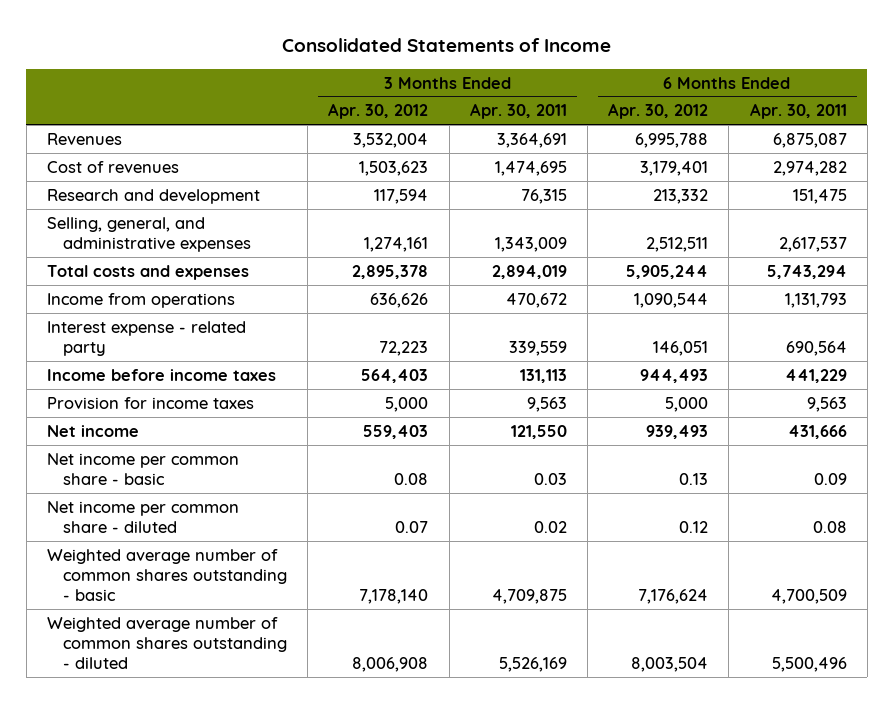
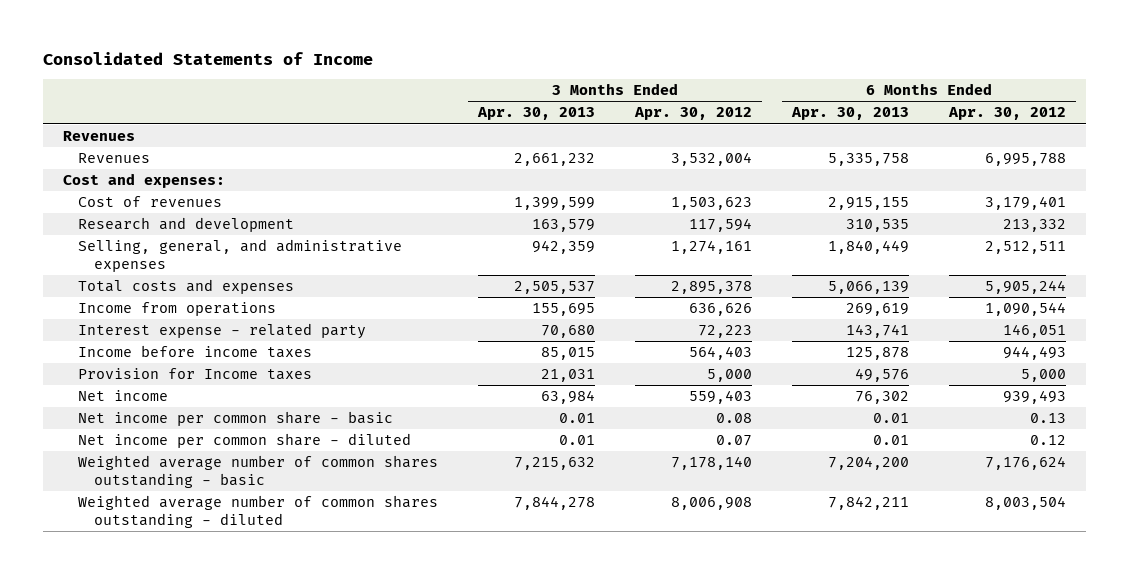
- | 3 Months Ended Apr. 30, 2012 | 3 Months Ended Apr. 30, 2011 | 6 Months Ended Apr. 30, 2012 | 6 Months Ended Apr. 30, 2011
+ | 3 Months Ended Apr. 30, 2013 | 3 Months Ended Apr. 30, 2012 | 6 Months Ended Apr. 30, 2013 | 6 Months Ended Apr. 30, 2012
+ Revenues
+ Cost and expenses:
- Provision for income taxes | 5,000 | 9,563 | 5,000 | 9,563
+ Provision for Income taxes | 21,031 | 5,000 | 49,576 | 5,000

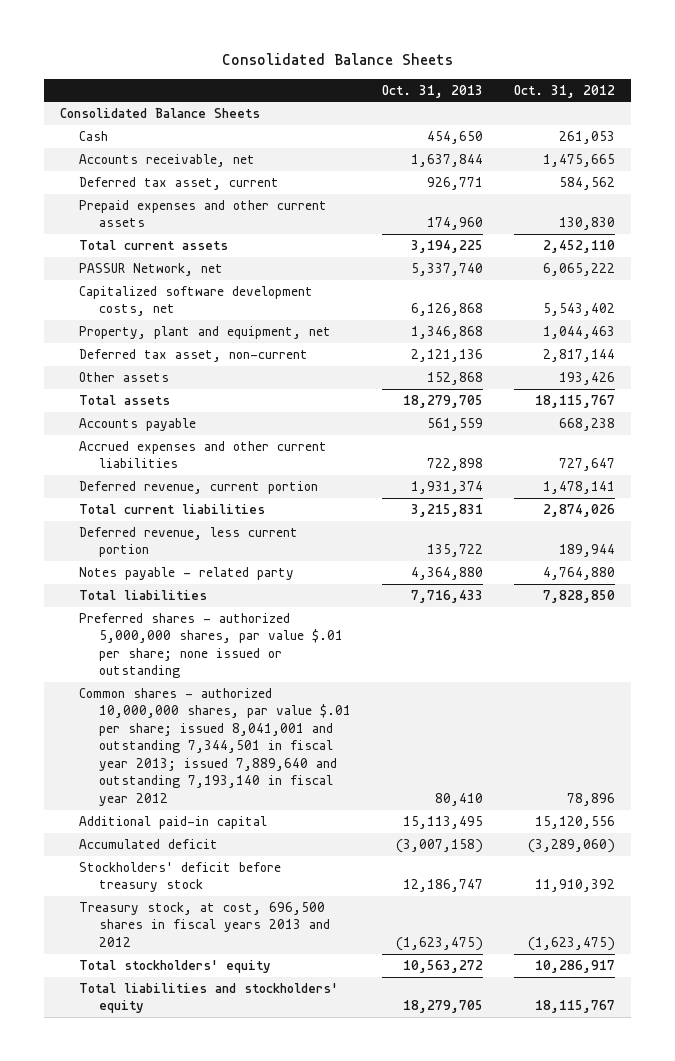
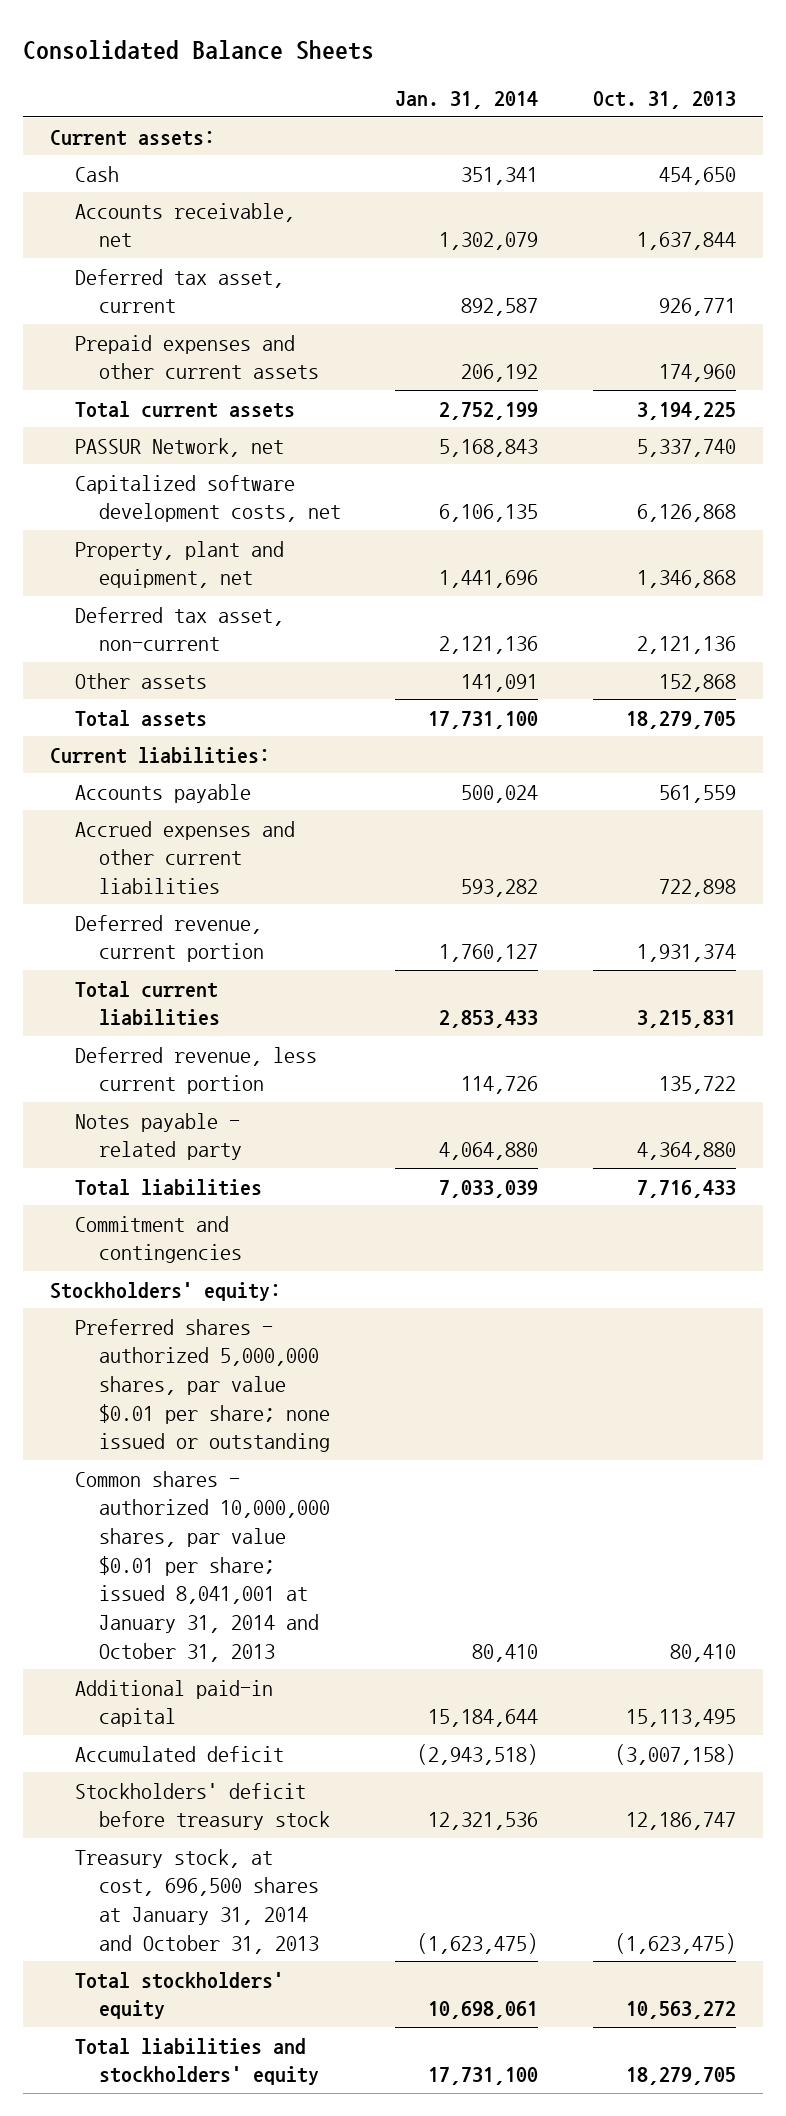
- | Oct. 31, 2013 | Oct. 31, 2012
+ | Jan. 31, 2014 | Oct. 31, 2013
- Consolidated Balance Sheets
+ Current assets:
+ Current liabilities:
- Preferred shares - authorized 5,000,000 shares, par value $.01 per share; none issued or outstanding
- Common shares - authorized 10,000,000 shares, par value $.01 per share; issued 8,041,001 and outstanding 7,344,501 in fiscal year 2013; issued 7,889,640 and outstanding 7,193,140 in fiscal year 2012 | 80,410 | 78,896
+ Commitment and contingencies
+ Stockholders' equity:
+ Preferred shares - authorized 5,000,000 shares, par value $0.01 per share; none issued or outstanding
+ Common shares - authorized 10,000,000 shares, par value $0.01 per share; issued 8,041,001 at January 31, 2014 and October 31, 2013 | 80,410 | 80,410
- Treasury stock, at cost, 696,500 shares in fiscal years 2013 and 2012 | (1,623,475) | (1,623,475)
+ Treasury stock, at cost, 696,500 shares at January 31, 2014 and October 31, 2013 | (1,623,475) | (1,623,475)

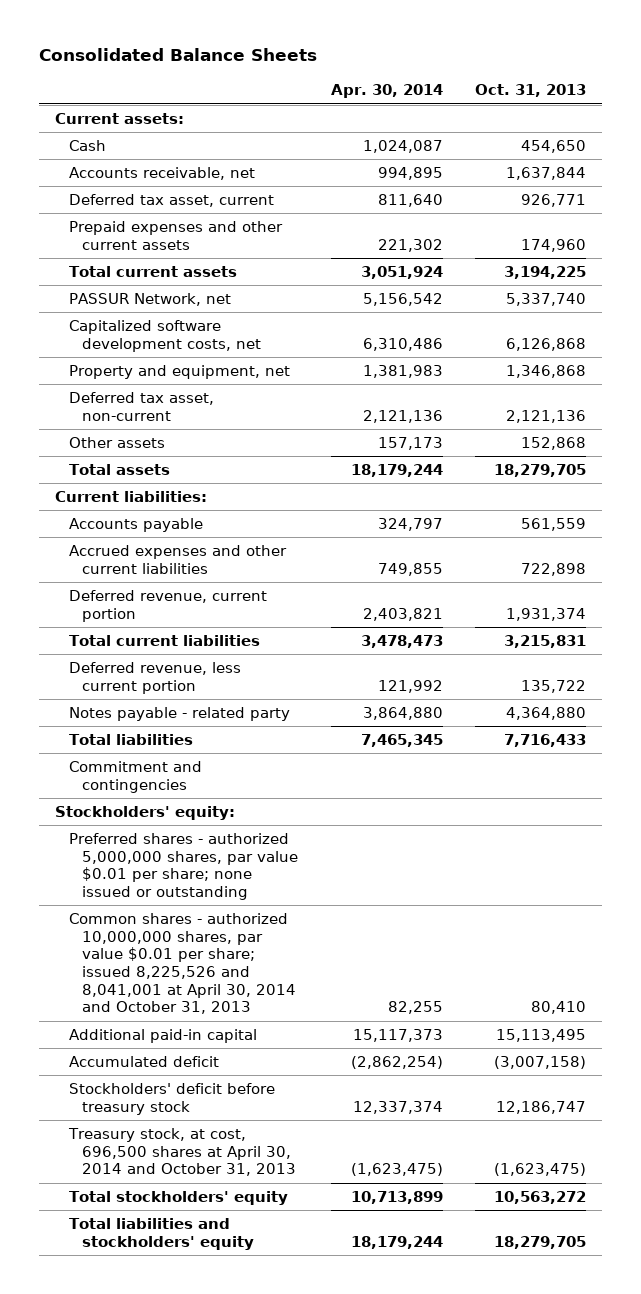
- | Jan. 31, 2014 | Oct. 31, 2013
+ | Apr. 30, 2014 | Oct. 31, 2013
- Property, plant and equipment, net | 1,441,696 | 1,346,868
+ Property and equipment, net | 1,381,983 | 1,346,868
- Common shares - authorized 10,000,000 shares, par value $0.01 per share; issued 8,041,001 at January 31, 2014 and October 31, 2013 | 80,410 | 80,410
+ Common shares - authorized 10,000,000 shares, par value $0.01 per share; issued 8,225,526 and 8,041,001 at April 30, 2014 and October 31, 2013 | 82,255 | 80,410
- Treasury stock, at cost, 696,500 shares at January 31, 2014 and October 31, 2013 | (1,623,475) | (1,623,475)
+ Treasury stock, at cost, 696,500 shares at April 30, 2014 and October 31, 2013 | (1,623,475) | (1,623,475)

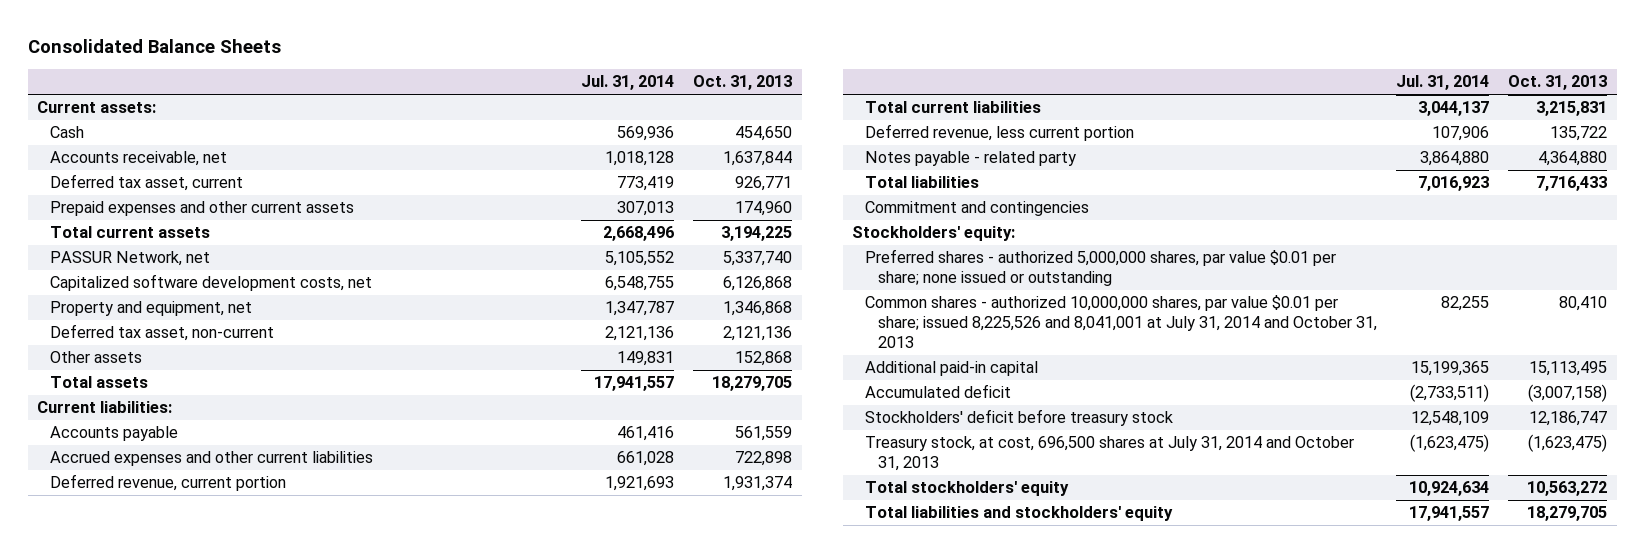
- | Apr. 30, 2014 | Oct. 31, 2013
+ | Jul. 31, 2014 | Oct. 31, 2013
- Common shares - authorized 10,000,000 shares, par value $0.01 per share; issued 8,225,526 and 8,041,001 at April 30, 2014 and October 31, 2013 | 82,255 | 80,410
+ Common shares - authorized 10,000,000 shares, par value $0.01 per share; issued 8,225,526 and 8,041,001 at July 31, 2014 and October 31, 2013 | 82,255 | 80,410
- Treasury stock, at cost, 696,500 shares at April 30, 2014 and October 31, 2013 | (1,623,475) | (1,623,475)
+ Treasury stock, at cost, 696,500 shares at July 31, 2014 and October 31, 2013 | (1,623,475) | (1,623,475)

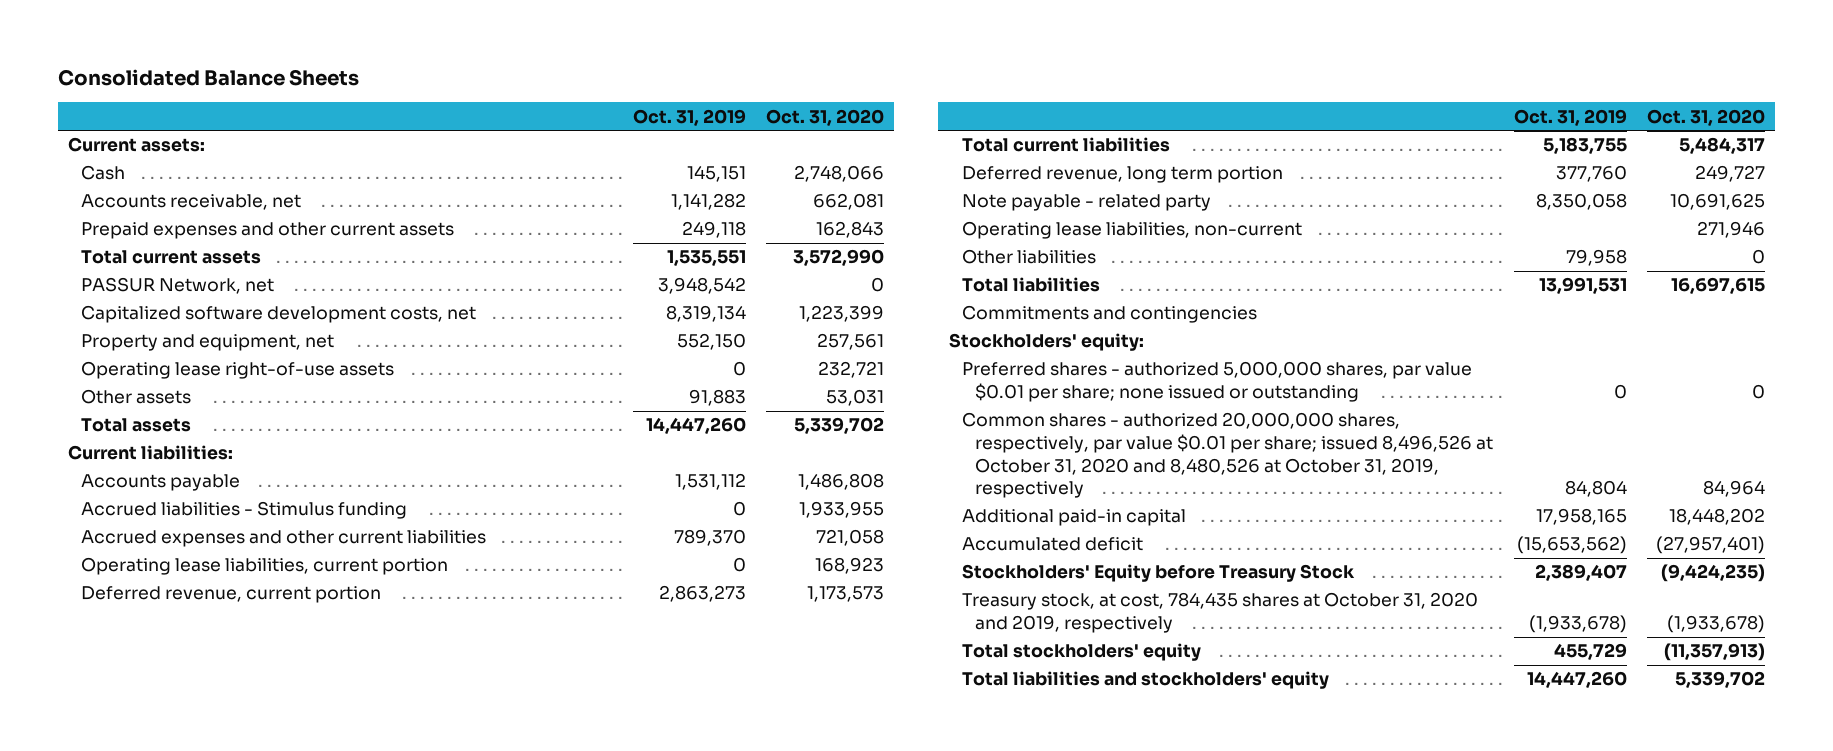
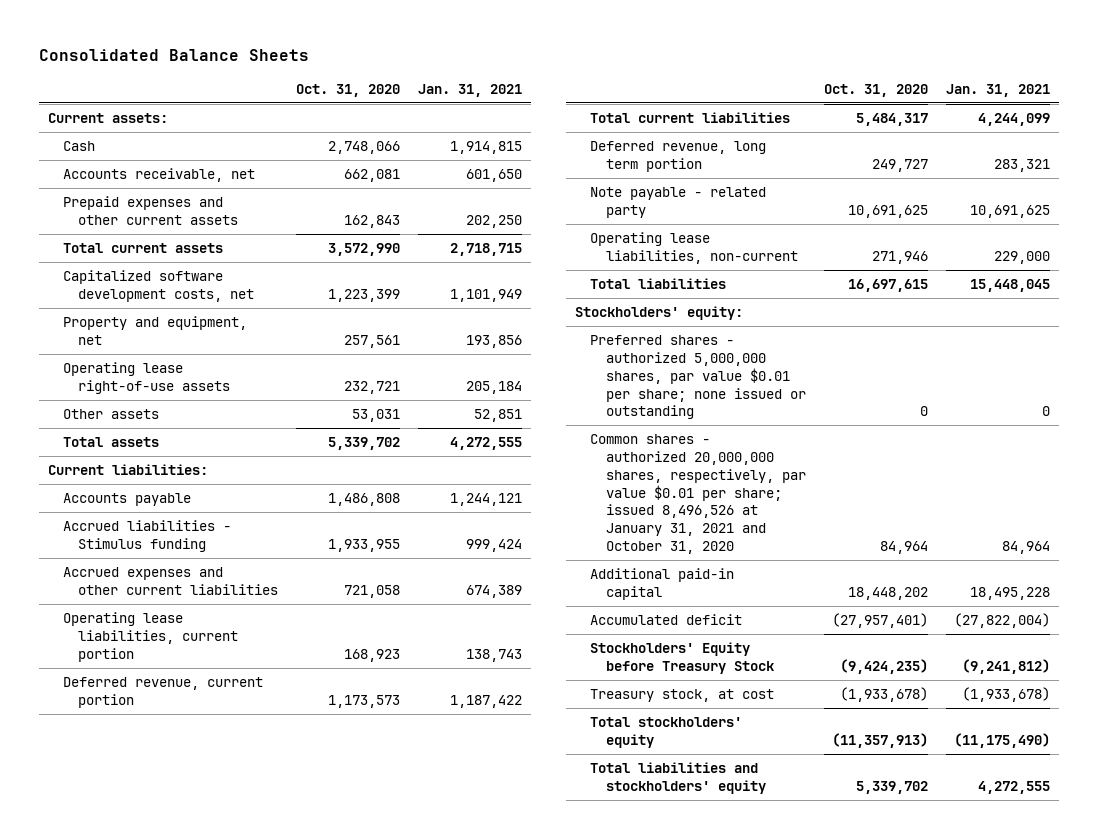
- | Oct. 31, 2019 | Oct. 31, 2020
+ | Oct. 31, 2020 | Jan. 31, 2021
- PASSUR Network, net | 3,948,542 | 0
- Other liabilities | 79,958 | 0
- Commitments and contingencies
- Common shares - authorized 20,000,000 shares, respectively, par value $0.01 per share; issued 8,496,526 at October 31, 2020 and 8,480,526 at October 31, 2019, respectively | 84,804 | 84,964
+ Common shares - authorized 20,000,000 shares, respectively, par value $0.01 per share; issued 8,496,526 at January 31, 2021 and October 31, 2020 | 84,964 | 84,964
- Treasury stock, at cost, 784,435 shares at October 31, 2020 and 2019, respectively | (1,933,678) | (1,933,678)
+ Treasury stock, at cost | (1,933,678) | (1,933,678)

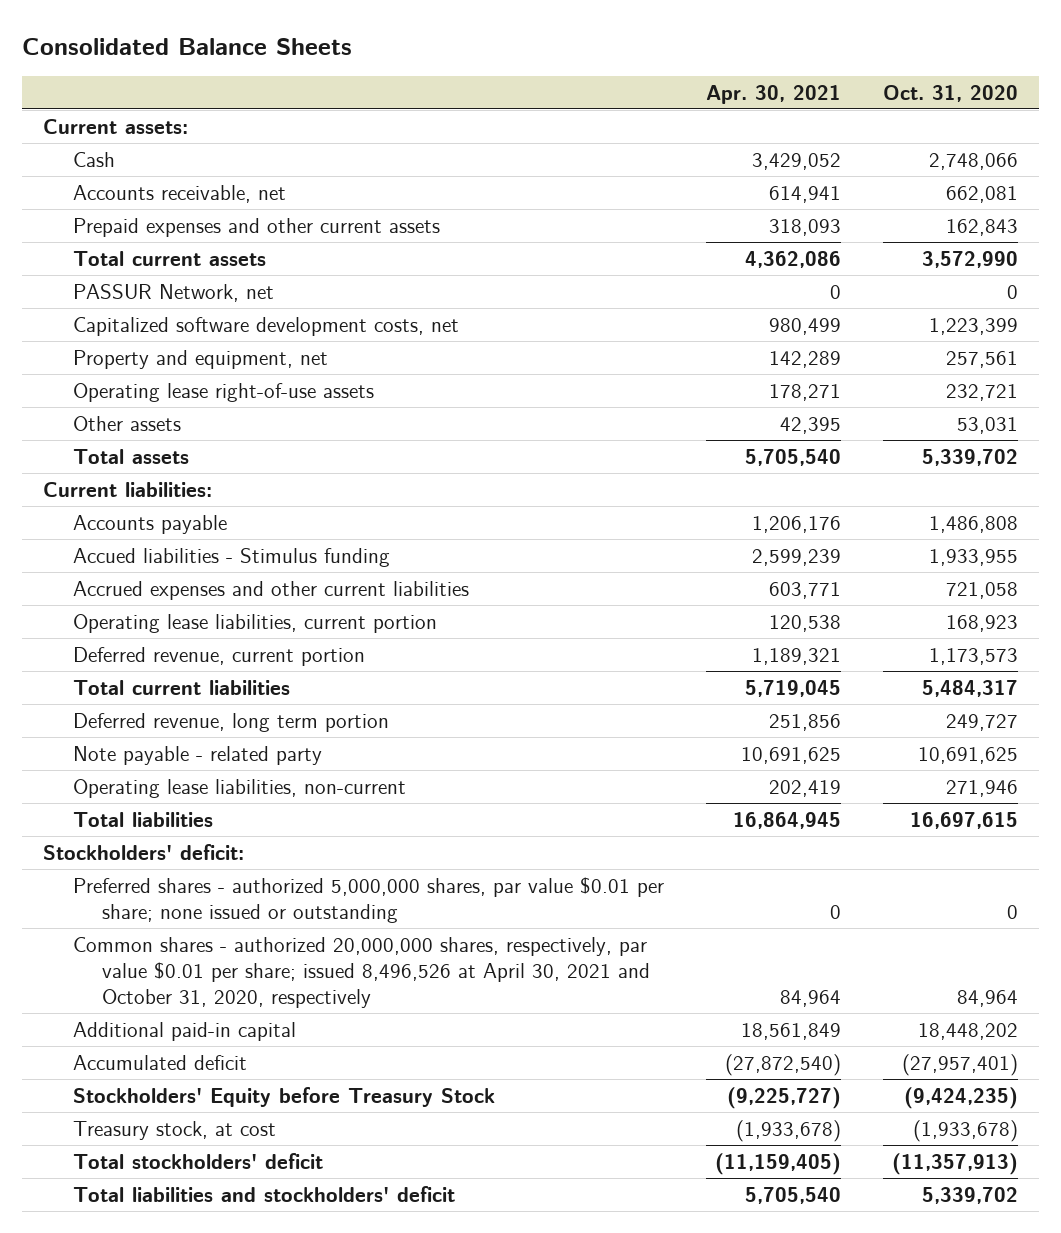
- | Oct. 31, 2020 | Jan. 31, 2021
+ | Apr. 30, 2021 | Oct. 31, 2020
+ PASSUR Network, net | 0 | 0
- Accrued liabilities - Stimulus funding | 1,933,955 | 999,424
+ Accued liabilities - Stimulus funding | 2,599,239 | 1,933,955
- Stockholders' equity:
+ Stockholders' deficit:
- Common shares - authorized 20,000,000 shares, respectively, par value $0.01 per share; issued 8,496,526 at January 31, 2021 and October 31, 2020 | 84,964 | 84,964
+ Common shares - authorized 20,000,000 shares, respectively, par value $0.01 per share; issued 8,496,526 at April 30, 2021 and October 31, 2020, respectively | 84,964 | 84,964
- Total stockholders' equity | (11,357,913) | (11,175,490)
- Total liabilities and stockholders' equity | 5,339,702 | 4,272,555
+ Total stockholders' deficit | (11,159,405) | (11,357,913)
+ Total liabilities and stockholders' deficit | 5,705,540 | 5,339,702

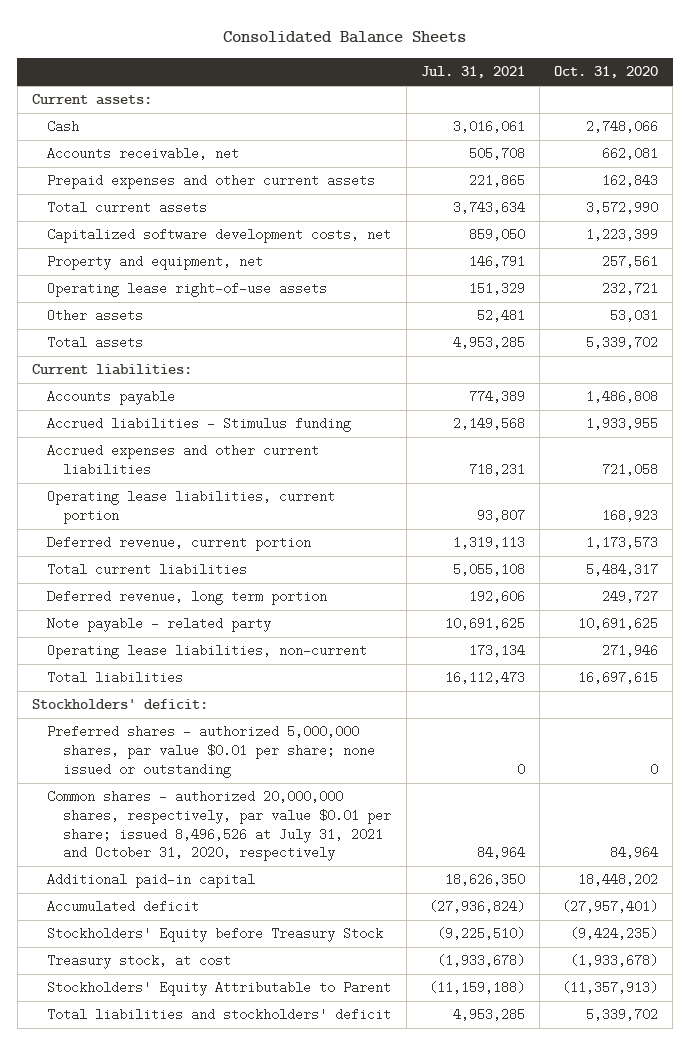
- | Apr. 30, 2021 | Oct. 31, 2020
+ | Jul. 31, 2021 | Oct. 31, 2020
- PASSUR Network, net | 0 | 0
- Accued liabilities - Stimulus funding | 2,599,239 | 1,933,955
+ Accrued liabilities - Stimulus funding | 2,149,568 | 1,933,955
- Common shares - authorized 20,000,000 shares, respectively, par value $0.01 per share; issued 8,496,526 at April 30, 2021 and October 31, 2020, respectively | 84,964 | 84,964
+ Common shares - authorized 20,000,000 shares, respectively, par value $0.01 per share; issued 8,496,526 at July 31, 2021 and October 31, 2020, respectively | 84,964 | 84,964
- Total stockholders' deficit | (11,159,405) | (11,357,913)
+ Stockholders' Equity Attributable to Parent | (11,159,188) | (11,357,913)

